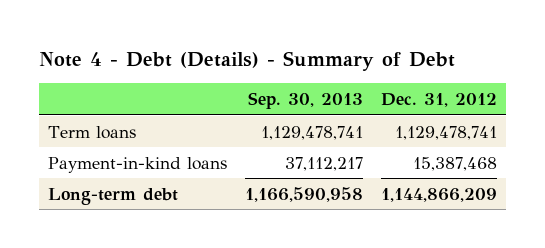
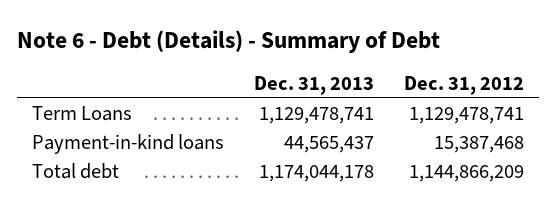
- Note 4 - Debt (Details) - Summary of Debt
+ Note 6 - Debt (Details) - Summary of Debt
- | Sep. 30, 2013 | Dec. 31, 2012
+ | Dec. 31, 2013 | Dec. 31, 2012
- Term loans | 1,129,478,741 | 1,129,478,741
+ Term Loans | 1,129,478,741 | 1,129,478,741
- Long-term debt | 1,166,590,958 | 1,144,866,209
+ Total debt | 1,174,044,178 | 1,144,866,209

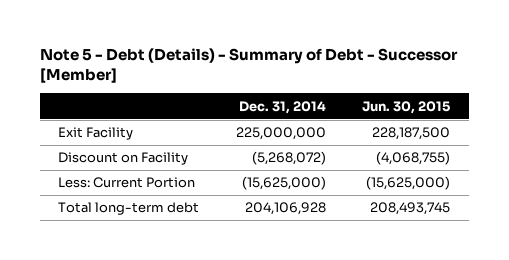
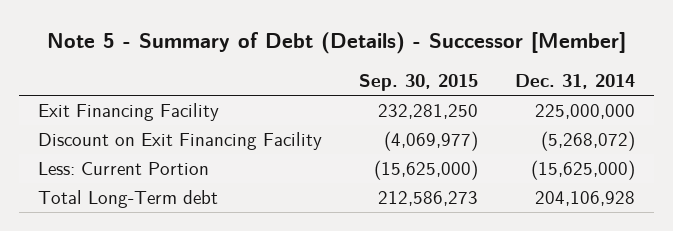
- Note 5 - Debt (Details) - Summary of Debt - Successor [Member]
+ Note 5 - Summary of Debt (Details) - Successor [Member]
- | Dec. 31, 2014 | Jun. 30, 2015
+ | Sep. 30, 2015 | Dec. 31, 2014
- Exit Facility | 225,000,000 | 228,187,500
- Discount on Facility | (5,268,072) | (4,068,755)
+ Exit Financing Facility | 232,281,250 | 225,000,000
+ Discount on Exit Financing Facility | (4,069,977) | (5,268,072)
- Total long-term debt | 204,106,928 | 208,493,745
+ Total Long-Term debt | 212,586,273 | 204,106,928

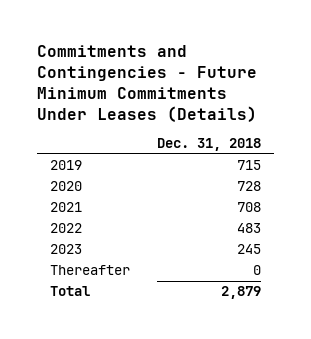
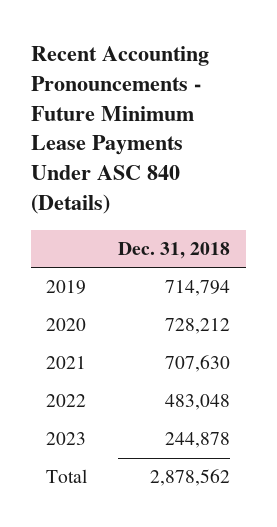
- Commitments and Contingencies - Future Minimum Commitments Under Leases (Details)
+ Recent Accounting Pronouncements - Future Minimum Lease Payments Under ASC 840 (Details)
- 2019 | 715
- 2020 | 728
- 2021 | 708
- 2022 | 483
- 2023 | 245
- Thereafter | 0
- Total | 2,879
+ 2019 | 714,794
+ 2020 | 728,212
+ 2021 | 707,630
+ 2022 | 483,048
+ 2023 | 244,878
+ Total | 2,878,562

